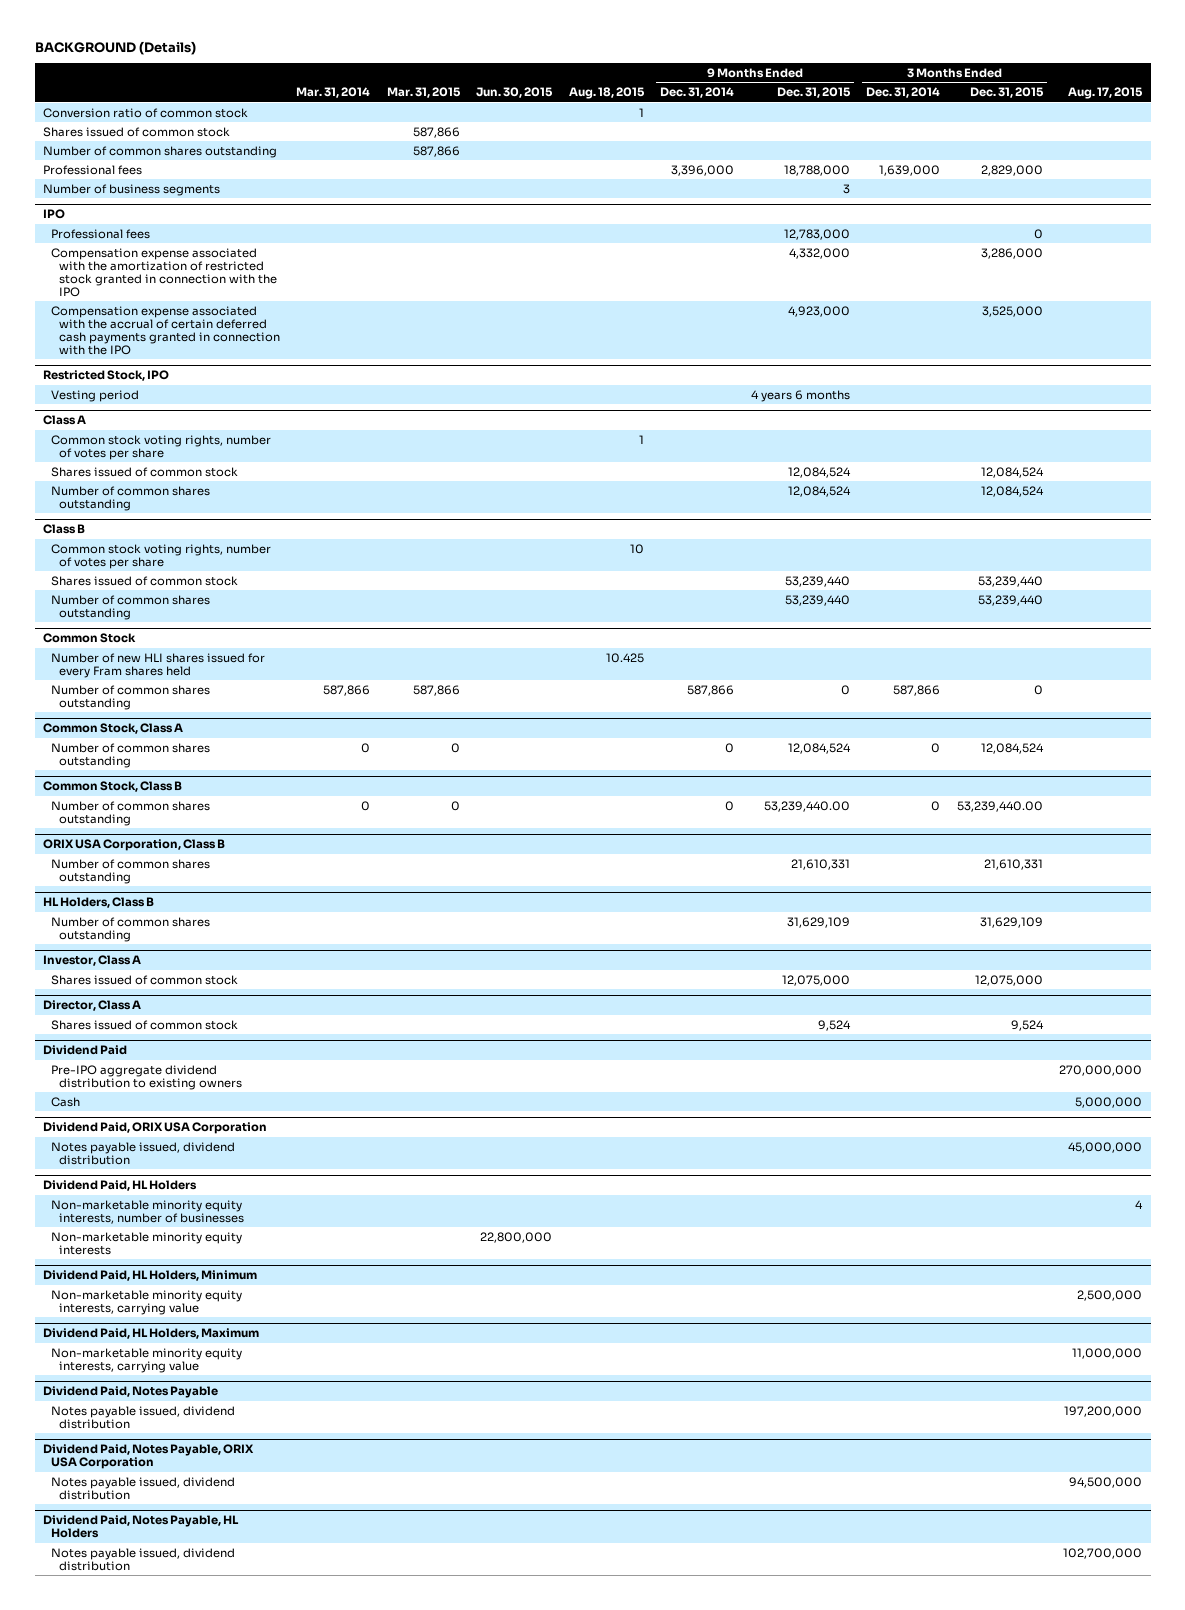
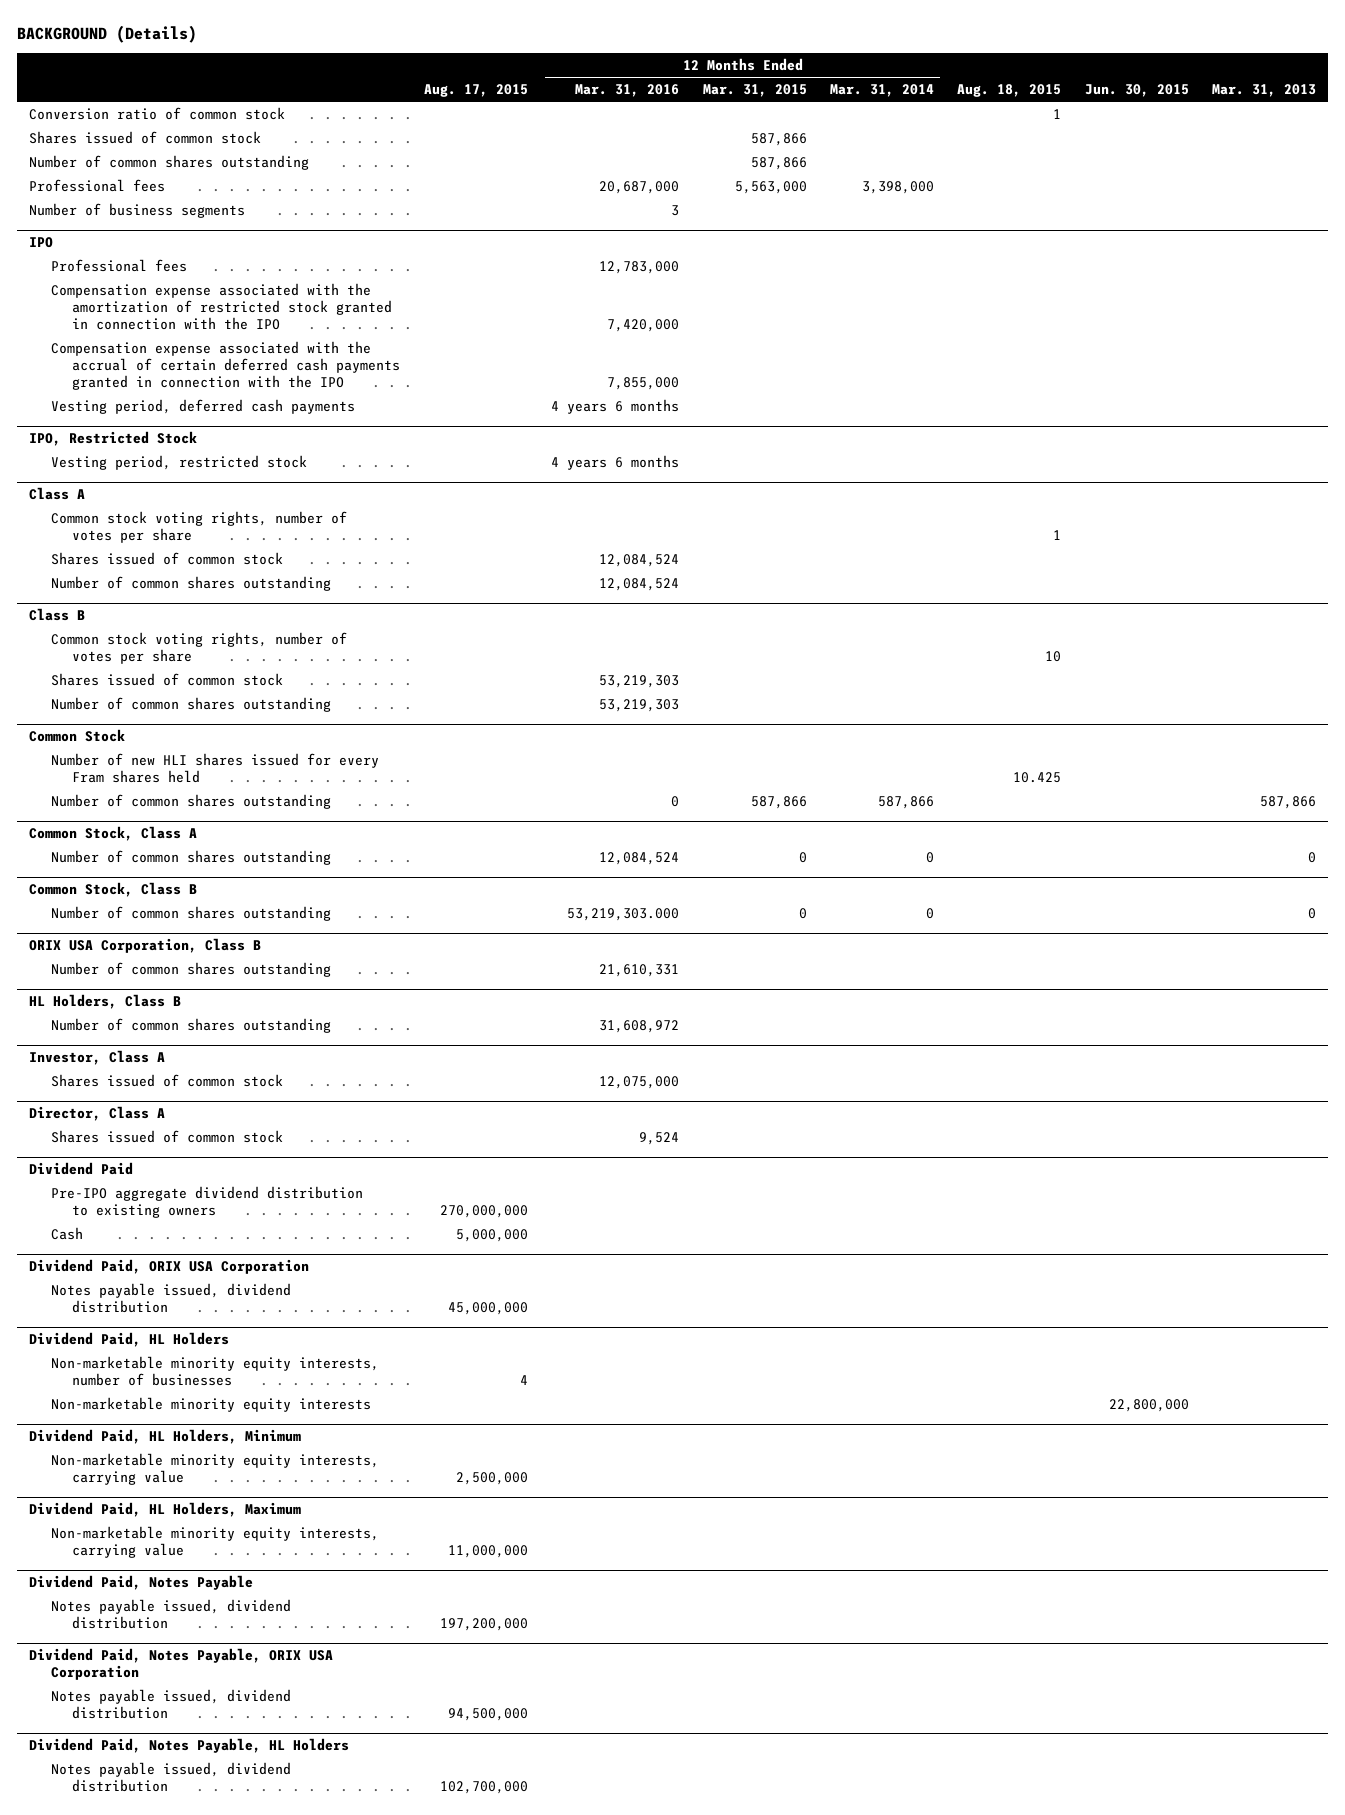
- | Mar. 31, 2014 | Mar. 31, 2015 | Jun. 30, 2015 | Aug. 18, 2015 | 9 Months Ended Dec. 31, 2014 | 9 Months Ended Dec. 31, 2015 | 3 Months Ended Dec. 31, 2014 | 3 Months Ended Dec. 31, 2015 | Aug. 17, 2015
+ | Aug. 17, 2015 | 12 Months Ended Mar. 31, 2016 | 12 Months Ended Mar. 31, 2015 | 12 Months Ended Mar. 31, 2014 | Aug. 18, 2015 | Jun. 30, 2015 | Mar. 31, 2013
- Restricted Stock, IPO
- Vesting period | | | | | | 4 years 6 months | | |
@ IPO
+ Vesting period, deferred cash payments | | 4 years 6 months | | | | |
+ IPO, Restricted Stock
+ Vesting period, restricted stock | | 4 years 6 months | | | | |

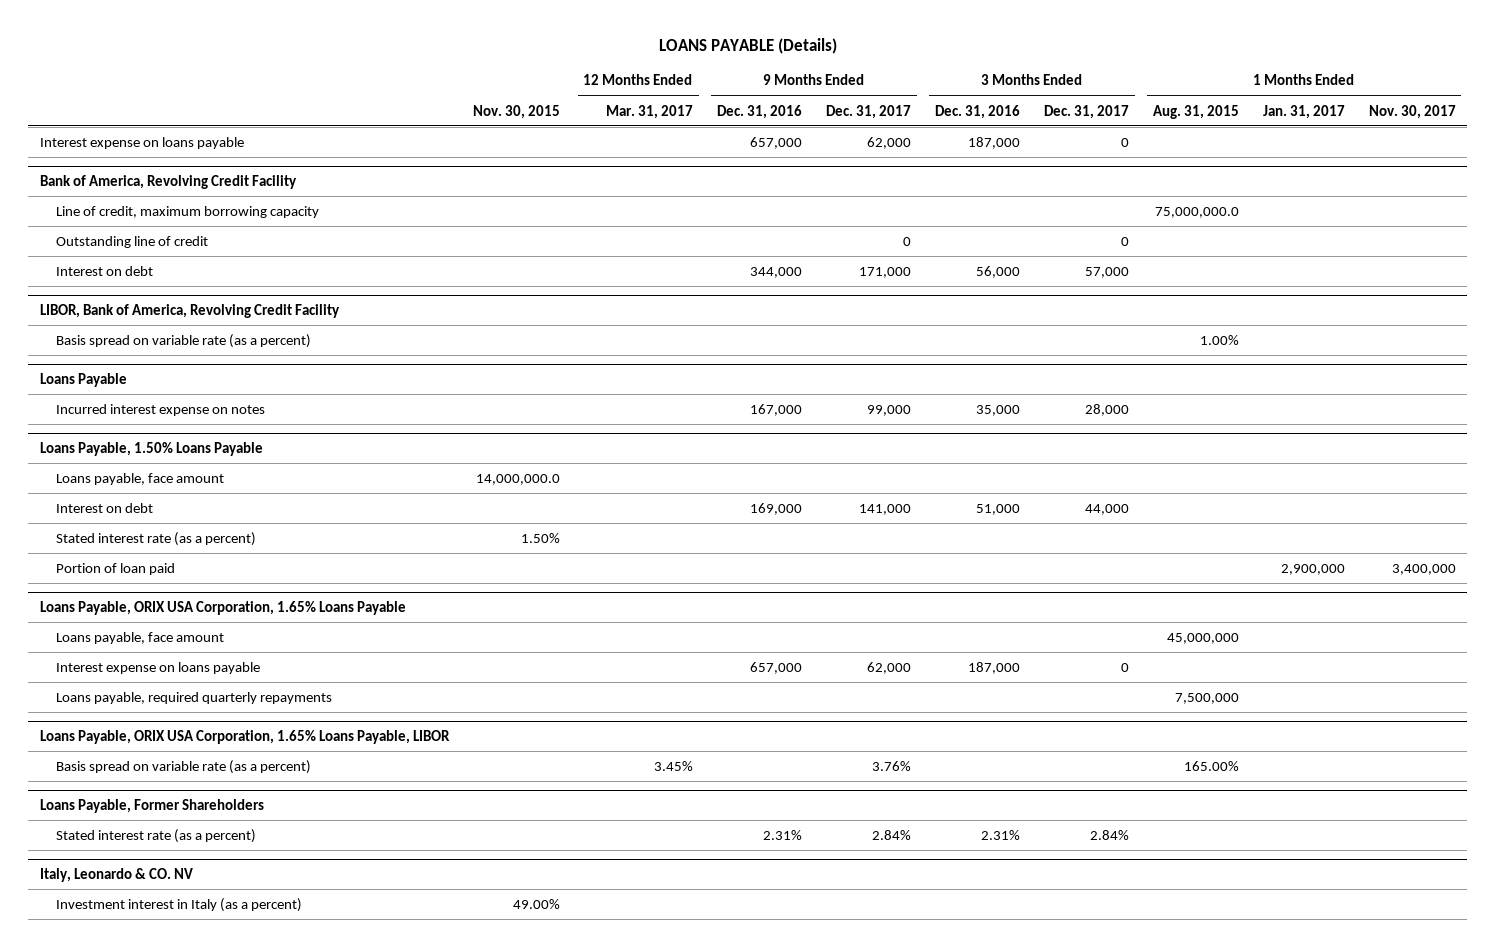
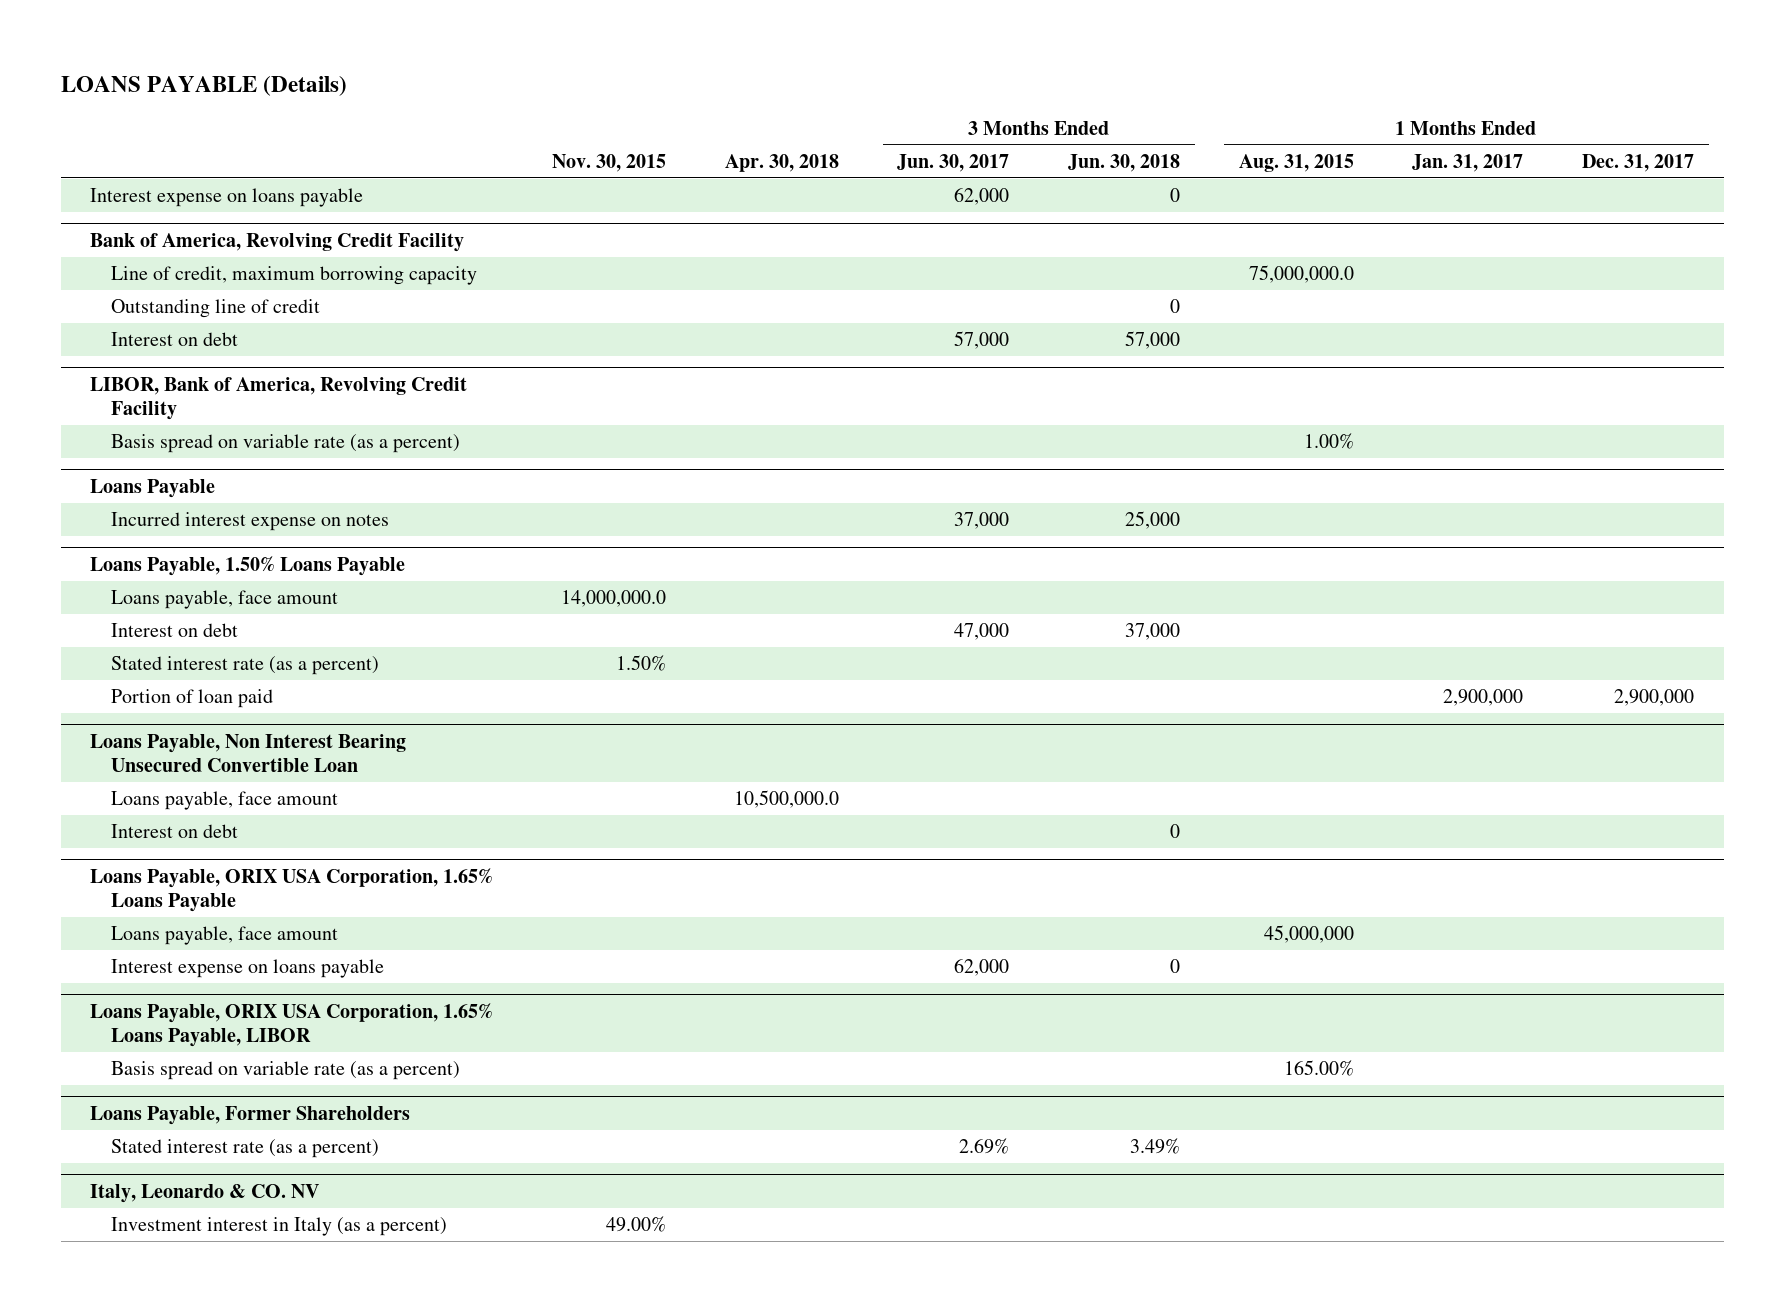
- | Nov. 30, 2015 | 12 Months Ended Mar. 31, 2017 | 9 Months Ended Dec. 31, 2016 | 9 Months Ended Dec. 31, 2017 | 3 Months Ended Dec. 31, 2016 | 3 Months Ended Dec. 31, 2017 | 1 Months Ended Aug. 31, 2015 | 1 Months Ended Jan. 31, 2017 | 1 Months Ended Nov. 30, 2017
+ | Nov. 30, 2015 | Apr. 30, 2018 | 3 Months Ended Jun. 30, 2017 | 3 Months Ended Jun. 30, 2018 | 1 Months Ended Aug. 31, 2015 | 1 Months Ended Jan. 31, 2017 | 1 Months Ended Dec. 31, 2017
+ Loans Payable, Non Interest Bearing Unsecured Convertible Loan
+ Loans payable, face amount | | 10,500,000.0 | | | | |
+ Interest on debt | | | | 0 | | |
@ Loans Payable, ORIX USA Corporation, 1.65% Loans Payable
- Loans payable, required quarterly repayments | | | | | | | 7,500,000 | |

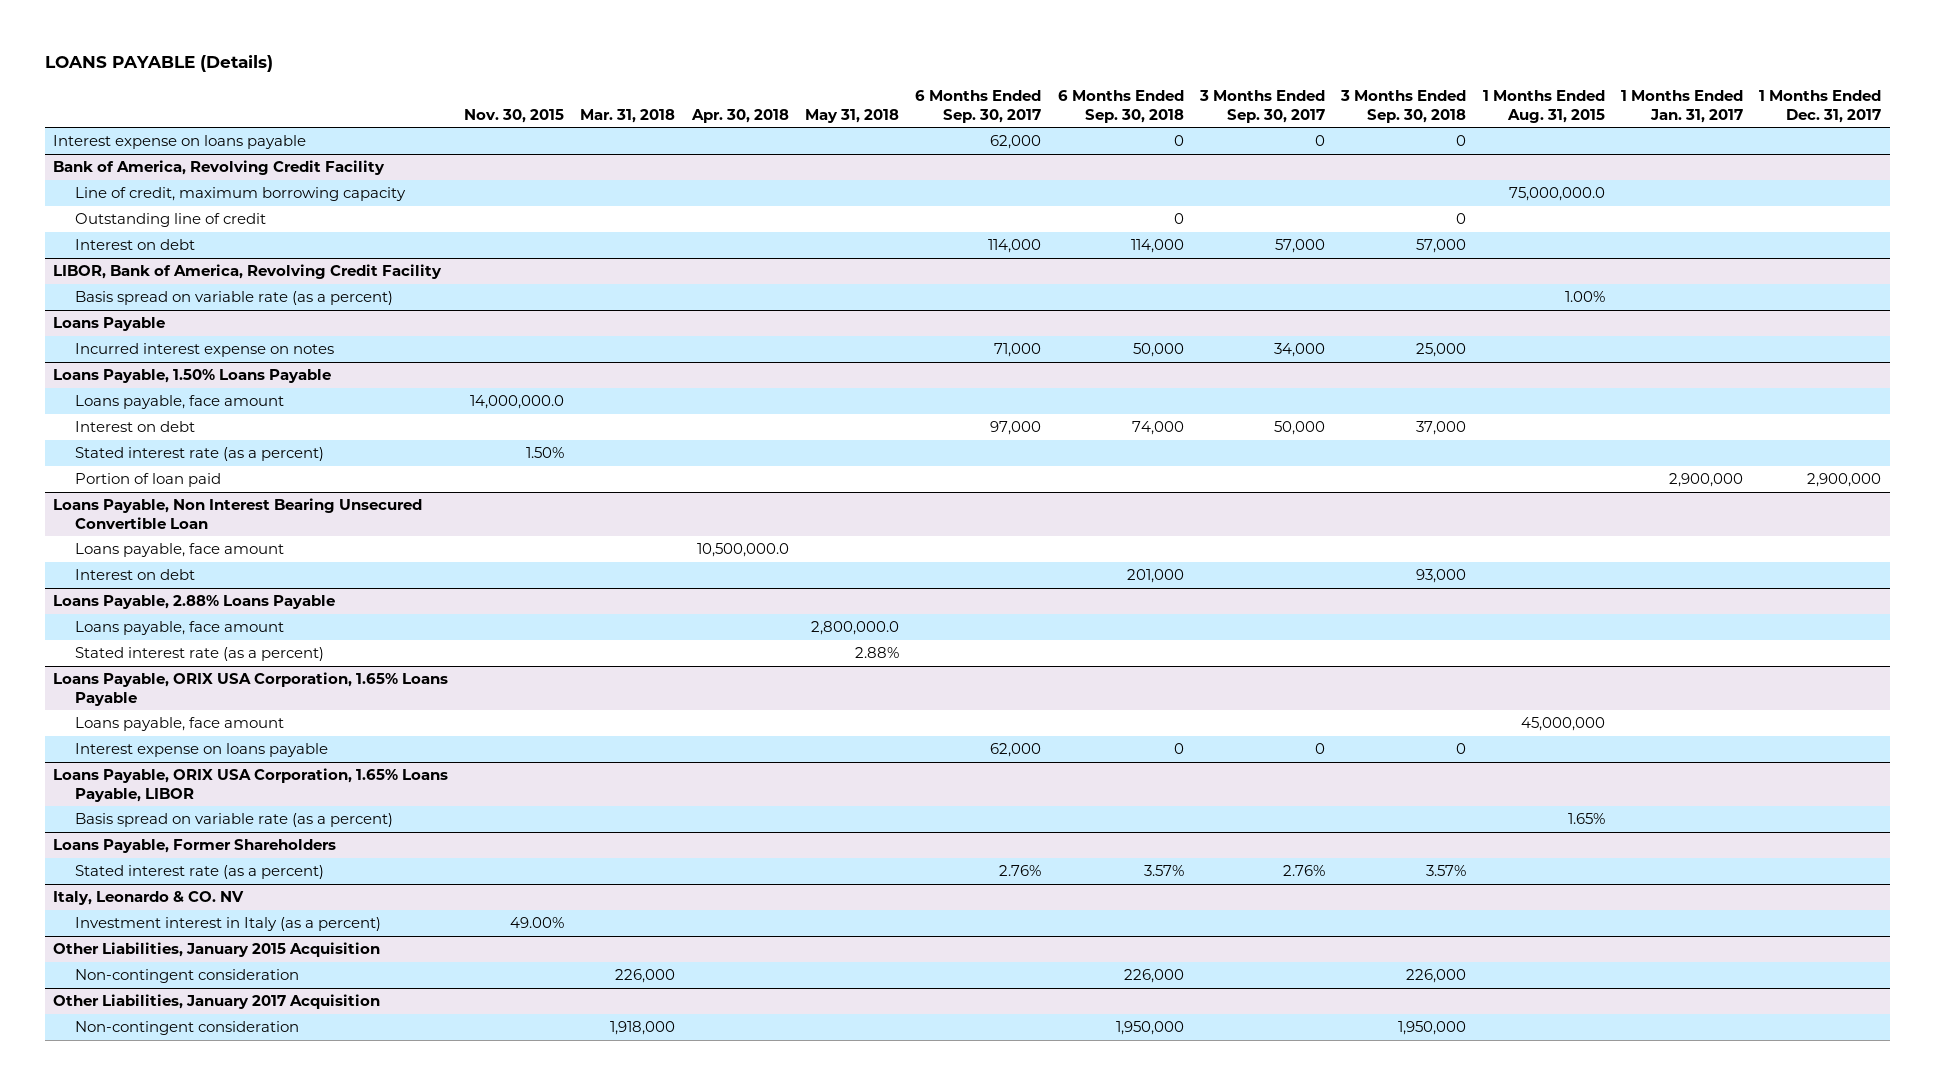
- | Nov. 30, 2015 | Apr. 30, 2018 | 3 Months Ended Jun. 30, 2017 | 3 Months Ended Jun. 30, 2018 | 1 Months Ended Aug. 31, 2015 | 1 Months Ended Jan. 31, 2017 | 1 Months Ended Dec. 31, 2017
+ | Nov. 30, 2015 | Mar. 31, 2018 | Apr. 30, 2018 | May 31, 2018 | 6 Months Ended Sep. 30, 2017 | 6 Months Ended Sep. 30, 2018 | 3 Months Ended Sep. 30, 2017 | 3 Months Ended Sep. 30, 2018 | 1 Months Ended Aug. 31, 2015 | 1 Months Ended Jan. 31, 2017 | 1 Months Ended Dec. 31, 2017
+ Loans Payable, 2.88% Loans Payable
+ Loans payable, face amount | | | | 2,800,000.0 | | | | | | |
+ Stated interest rate (as a percent) | | | | 2.88% | | | | | | |
@ Loans Payable, ORIX USA Corporation, 1.65% Loans Payable, LIBOR
- Basis spread on variable rate (as a percent) | | | | | 165.00% | |
+ Basis spread on variable rate (as a percent) | | | | | | | | | 1.65% | |
+ Other Liabilities, January 2015 Acquisition
+ Non-contingent consideration | | 226,000 | | | | 226,000 | | 226,000 | | |
+ Other Liabilities, January 2017 Acquisition
+ Non-contingent consideration | | 1,918,000 | | | | 1,950,000 | | 1,950,000 | | |

